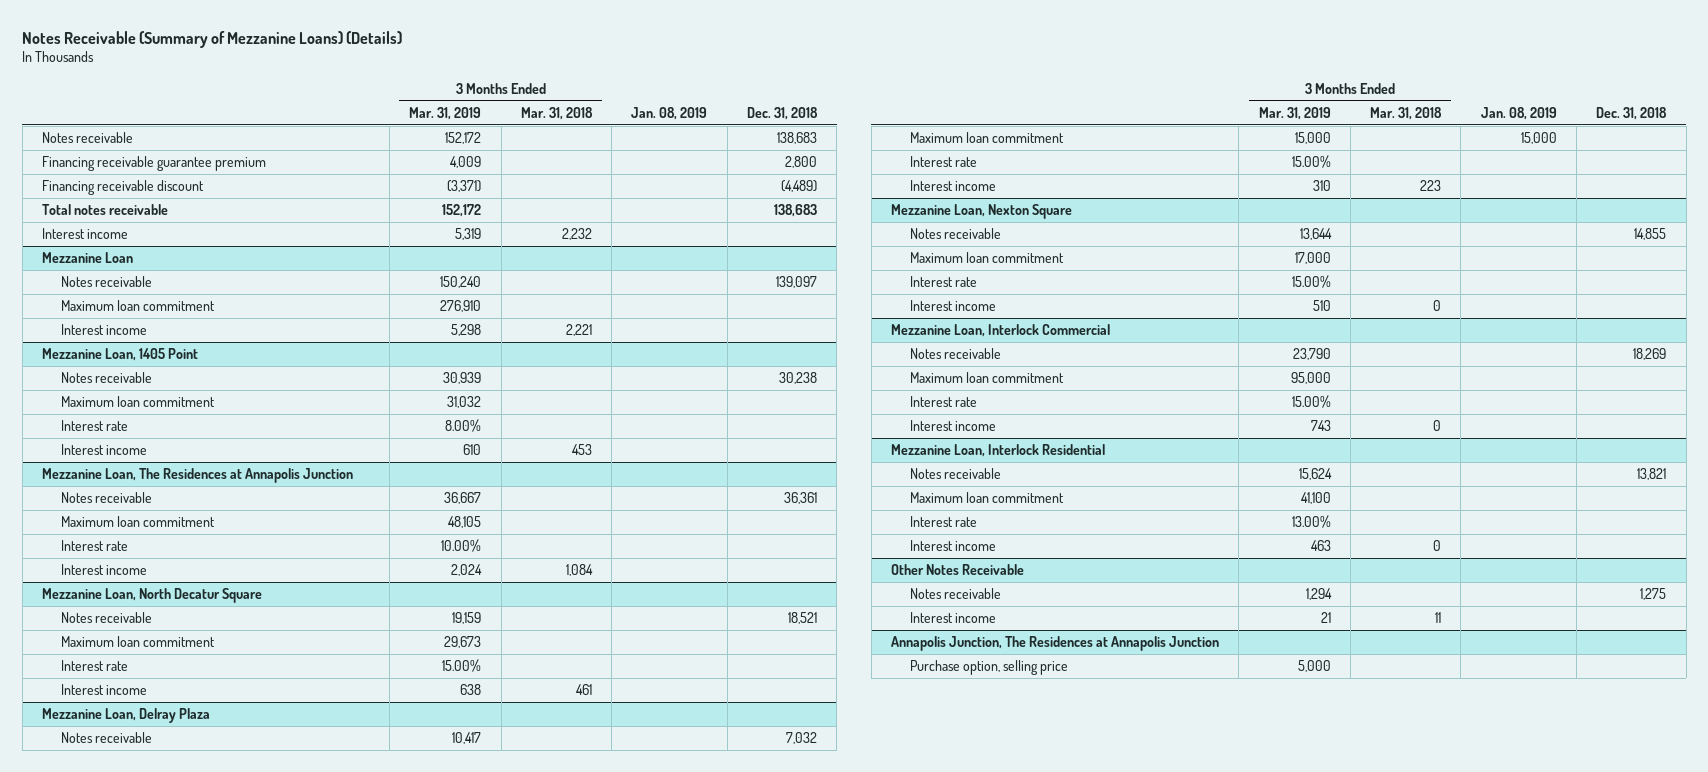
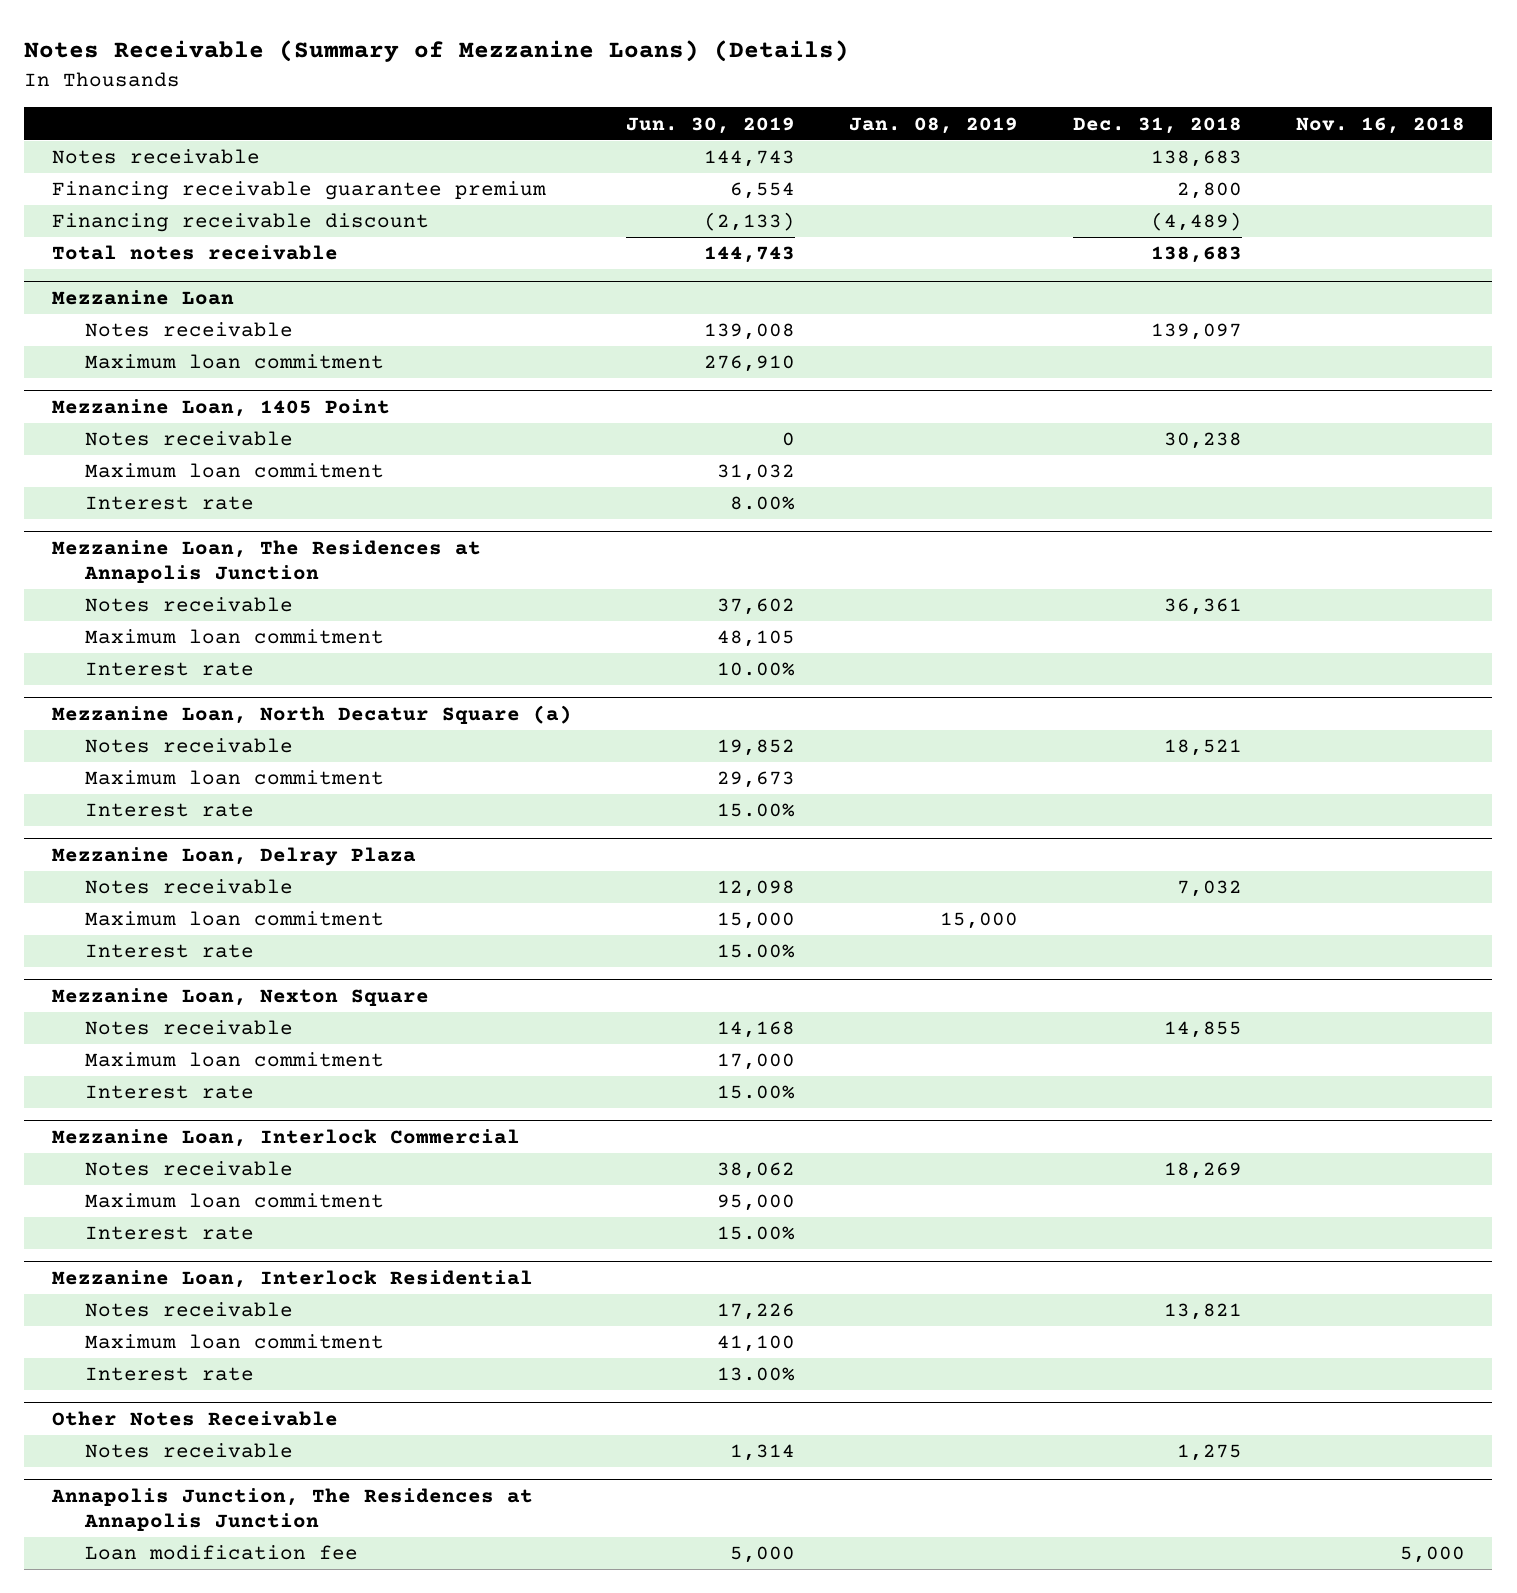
- | 3 Months Ended Mar. 31, 2019 | 3 Months Ended Mar. 31, 2018 | Jan. 08, 2019 | Dec. 31, 2018
+ | Jun. 30, 2019 | Jan. 08, 2019 | Dec. 31, 2018 | Nov. 16, 2018
- Interest income | 5,319 | 2,232 | |
@ Mezzanine Loan
- Interest income | 5,298 | 2,221 | |
@ Mezzanine Loan, 1405 Point
- Interest income | 610 | 453 | |
@ Mezzanine Loan, The Residences at Annapolis Junction
- Interest income | 2,024 | 1,084 | |
- Mezzanine Loan, North Decatur Square
+ Mezzanine Loan, North Decatur Square (a)
- Interest income | 638 | 461 | |
@ Mezzanine Loan, Delray Plaza
- Interest income | 310 | 223 | |
@ Mezzanine Loan, Nexton Square
- Interest income | 510 | 0 | |
@ Mezzanine Loan, Interlock Commercial
- Interest income | 743 | 0 | |
@ Mezzanine Loan, Interlock Residential
- Interest income | 463 | 0 | |
@ Other Notes Receivable
- Interest income | 21 | 11 | |
@ Annapolis Junction, The Residences at Annapolis Junction
- Purchase option, selling price | 5,000 | | |
+ Loan modification fee | 5,000 | | | 5,000

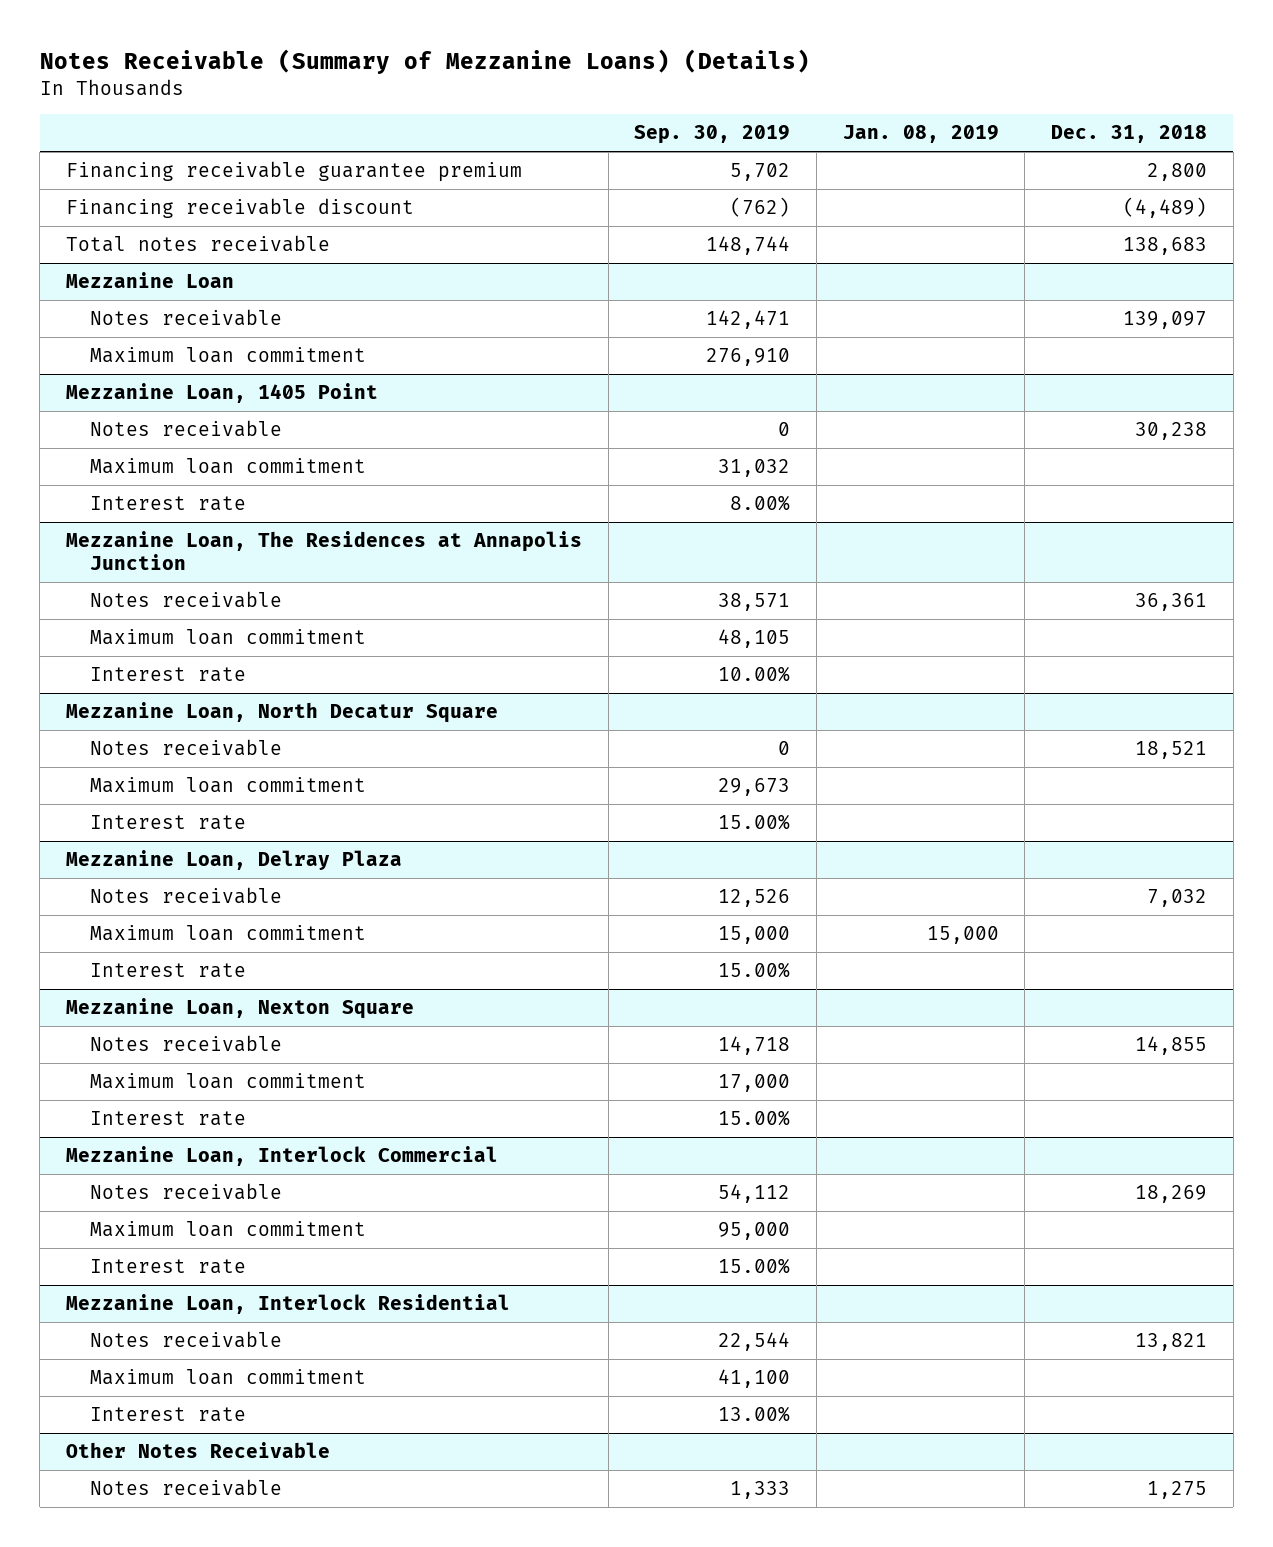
- | Jun. 30, 2019 | Jan. 08, 2019 | Dec. 31, 2018 | Nov. 16, 2018
+ | Sep. 30, 2019 | Jan. 08, 2019 | Dec. 31, 2018
- Notes receivable | 144,743 | | 138,683 |
- Mezzanine Loan, North Decatur Square (a)
+ Mezzanine Loan, North Decatur Square
- Annapolis Junction, The Residences at Annapolis Junction
- Loan modification fee | 5,000 | | | 5,000

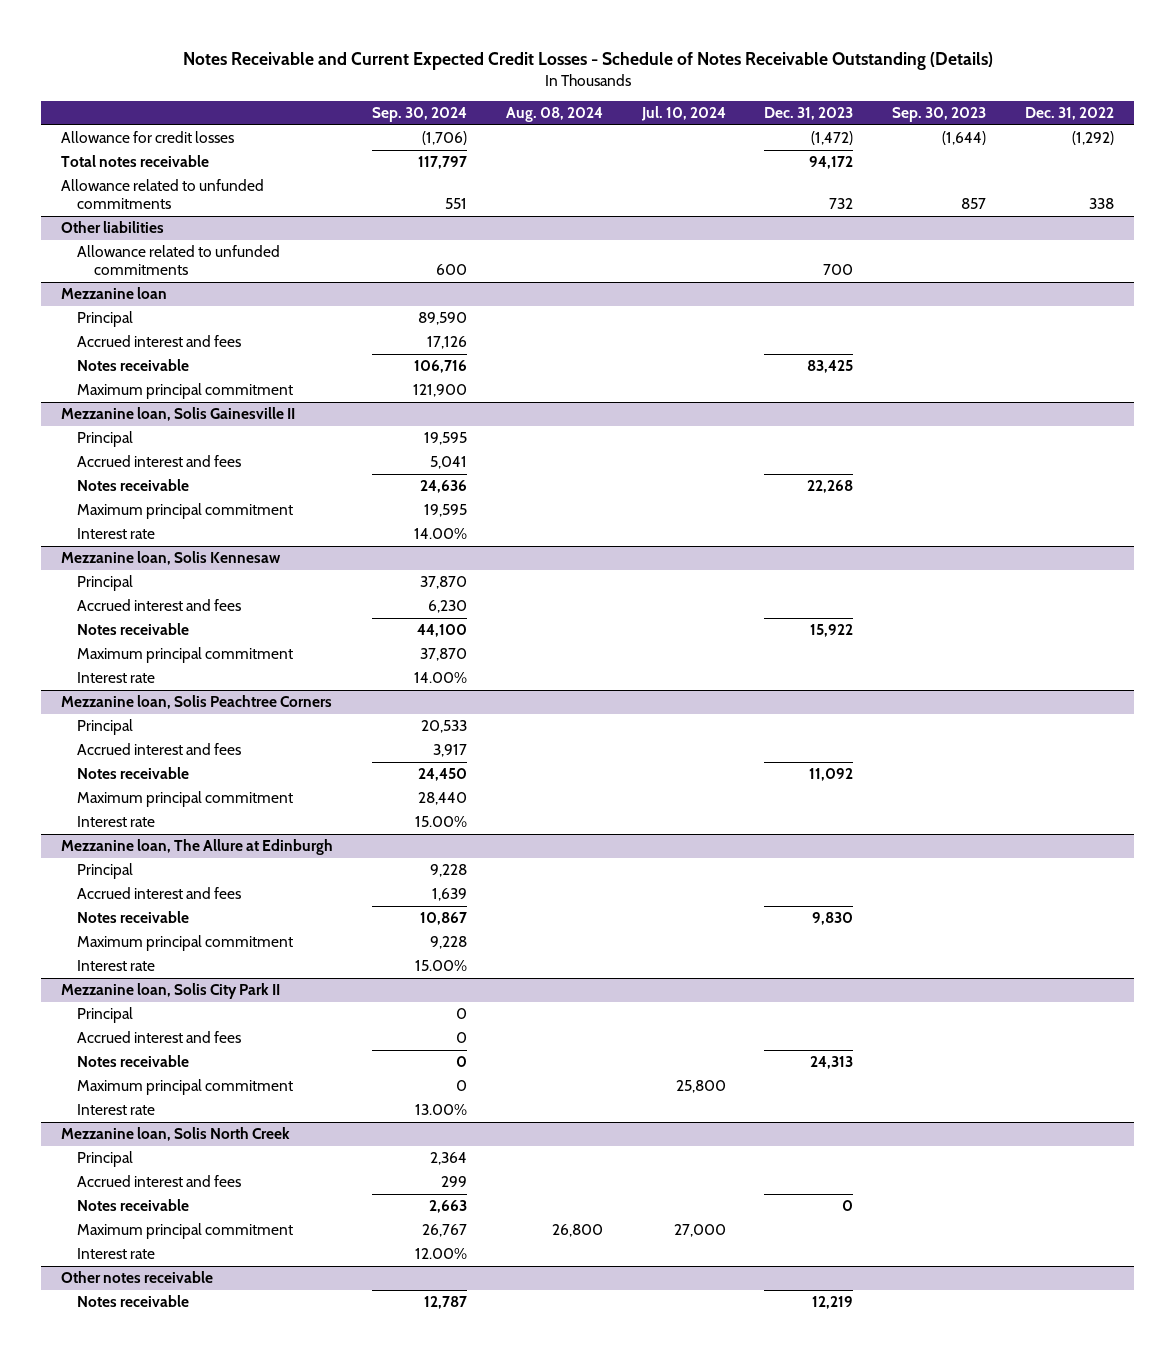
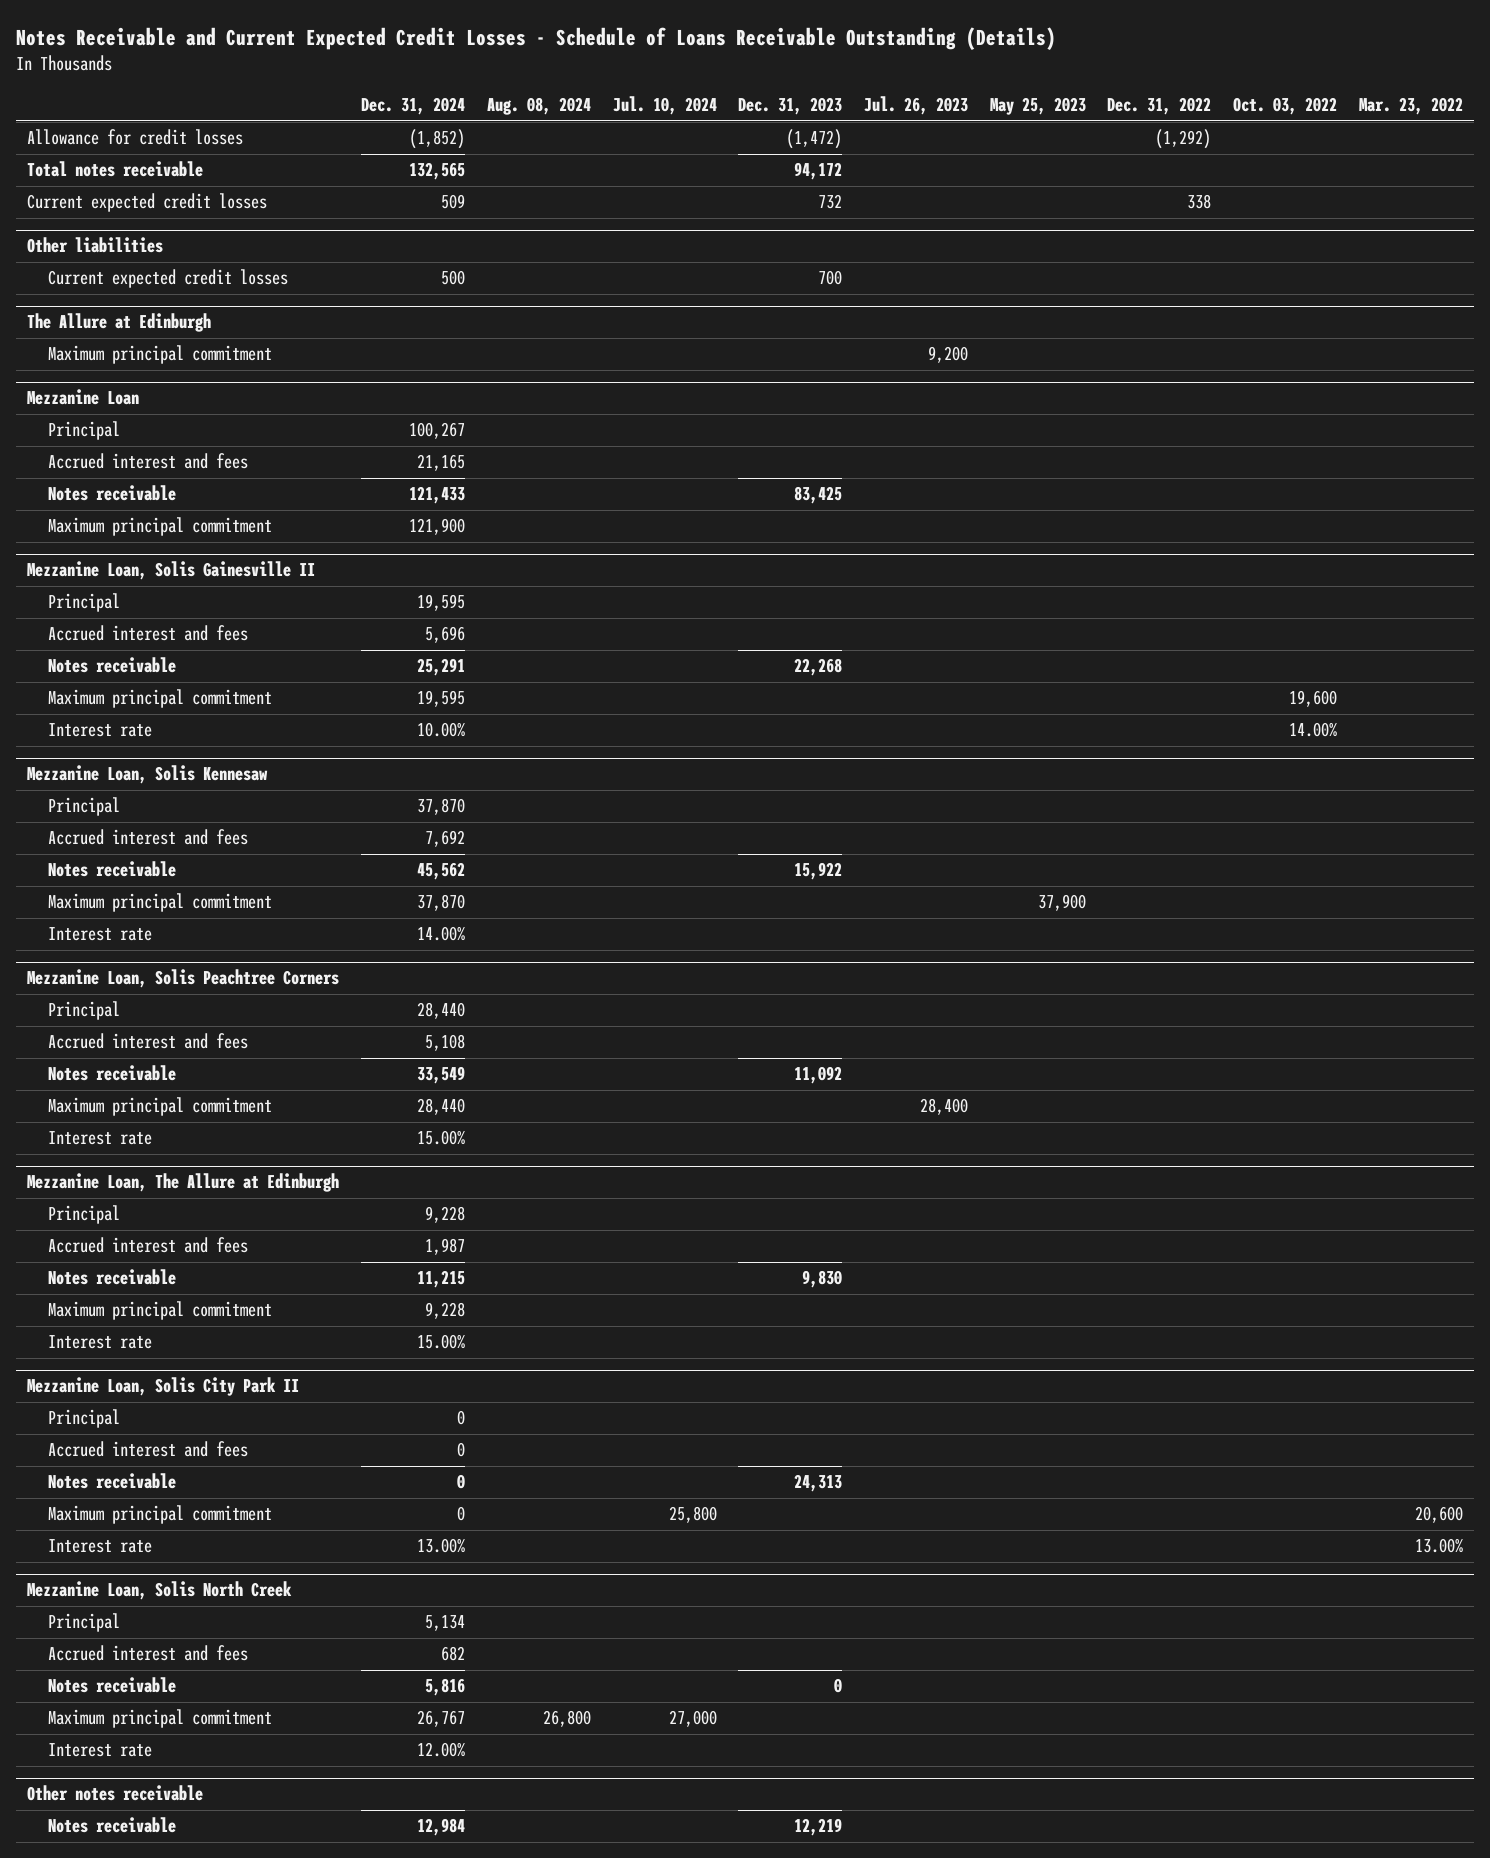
- Notes Receivable and Current Expected Credit Losses - Schedule of Notes Receivable Outstanding (Details)
+ Notes Receivable and Current Expected Credit Losses - Schedule of Loans Receivable Outstanding (Details)
- | Sep. 30, 2024 | Aug. 08, 2024 | Jul. 10, 2024 | Dec. 31, 2023 | Sep. 30, 2023 | Dec. 31, 2022
+ | Dec. 31, 2024 | Aug. 08, 2024 | Jul. 10, 2024 | Dec. 31, 2023 | Jul. 26, 2023 | May 25, 2023 | Dec. 31, 2022 | Oct. 03, 2022 | Mar. 23, 2022
- Allowance related to unfunded commitments | 551 | | | 732 | 857 | 338
+ Current expected credit losses | 509 | | | 732 | | | 338 | |
@ Other liabilities
- Allowance related to unfunded commitments | 600 | | | 700 | |
- Mezzanine loan
@ Other liabilities
+ Current expected credit losses | 500 | | | 700 | | | | |
+ The Allure at Edinburgh
+ Maximum principal commitment | | | | | 9,200 | | | |
+ Mezzanine Loan
- Mezzanine loan, Solis Gainesville II
+ Mezzanine Loan, Solis Gainesville II
- Mezzanine loan, Solis Kennesaw
+ Mezzanine Loan, Solis Kennesaw
- Mezzanine loan, Solis Peachtree Corners
+ Mezzanine Loan, Solis Peachtree Corners
- Mezzanine loan, The Allure at Edinburgh
+ Mezzanine Loan, The Allure at Edinburgh
- Mezzanine loan, Solis City Park II
+ Mezzanine Loan, Solis City Park II
- Mezzanine loan, Solis North Creek
+ Mezzanine Loan, Solis North Creek

